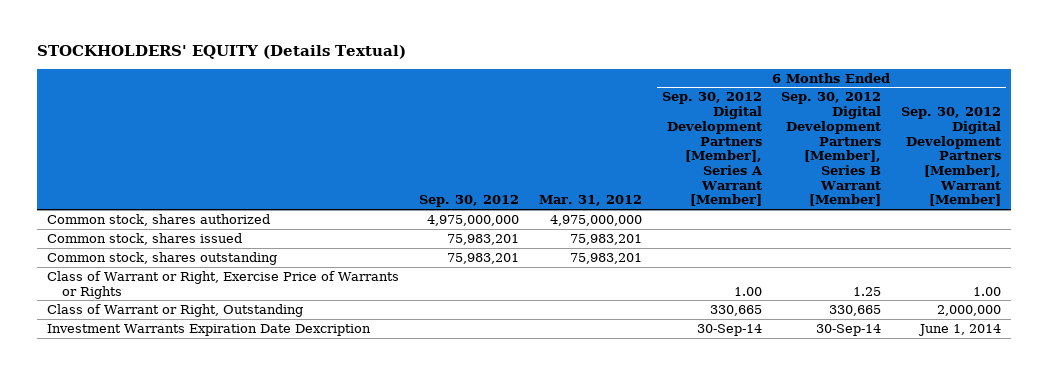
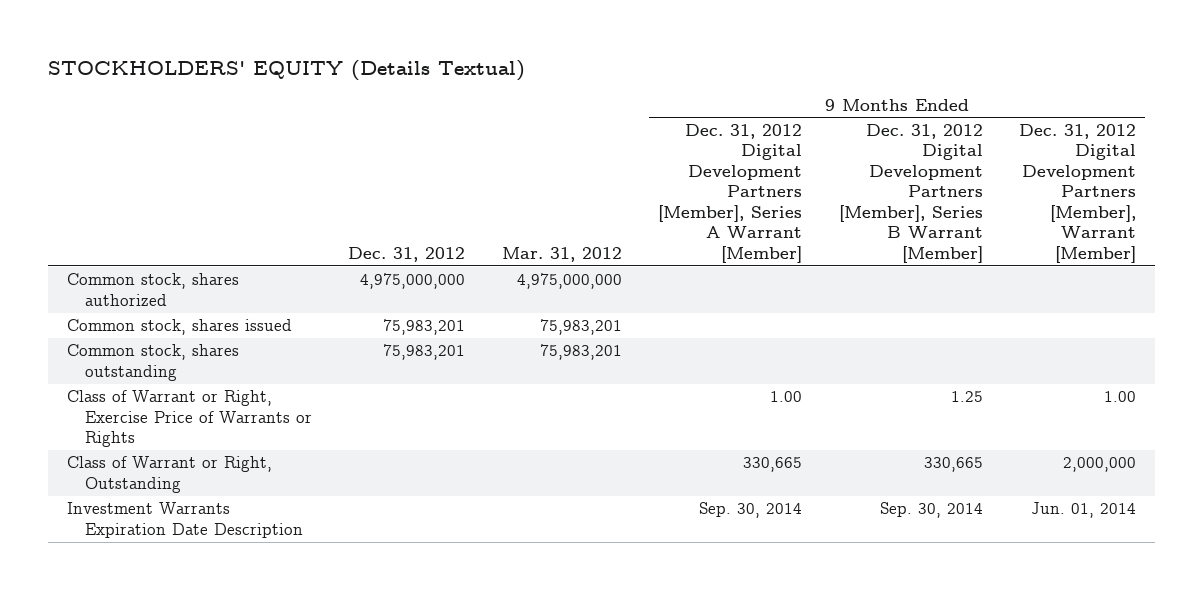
- | Sep. 30, 2012 | Mar. 31, 2012 | 6 Months Ended Sep. 30, 2012 Digital Development Partners [Member], Series A Warrant [Member] | 6 Months Ended Sep. 30, 2012 Digital Development Partners [Member], Series B Warrant [Member] | 6 Months Ended Sep. 30, 2012 Digital Development Partners [Member], Warrant [Member]
+ | Dec. 31, 2012 | Mar. 31, 2012 | 9 Months Ended Dec. 31, 2012 Digital Development Partners [Member], Series A Warrant [Member] | 9 Months Ended Dec. 31, 2012 Digital Development Partners [Member], Series B Warrant [Member] | 9 Months Ended Dec. 31, 2012 Digital Development Partners [Member], Warrant [Member]
- Investment Warrants Expiration Date Dexcription | | | 30-Sep-14 | 30-Sep-14 | June 1, 2014
+ Investment Warrants Expiration Date Description | | | Sep. 30, 2014 | Sep. 30, 2014 | Jun. 01, 2014

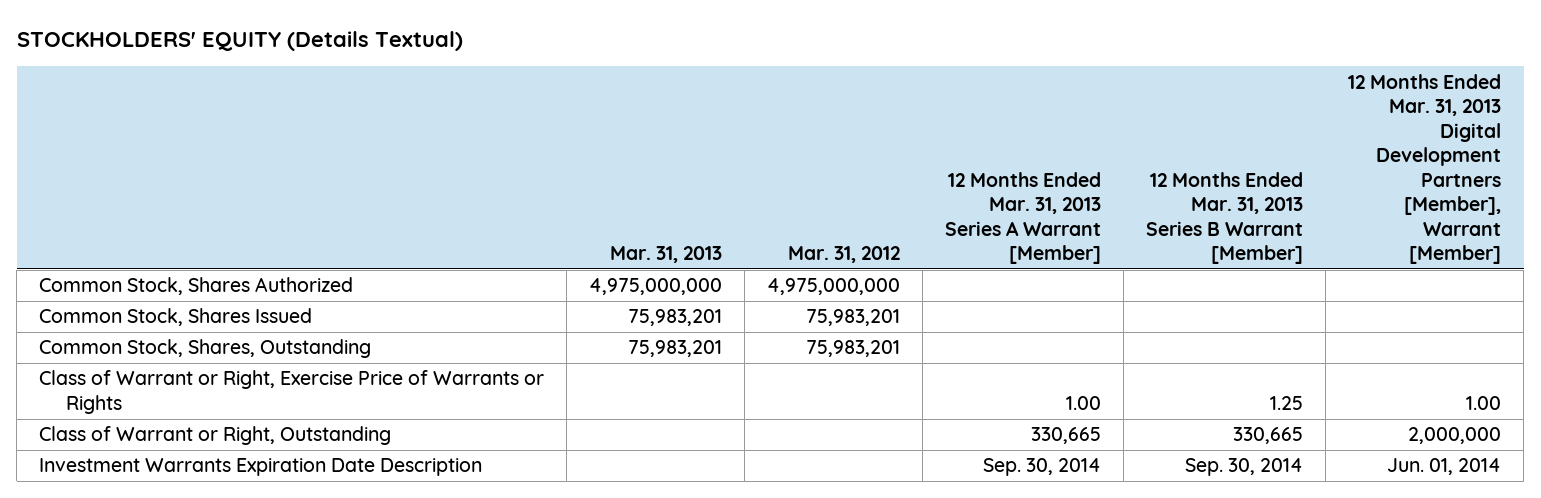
- | Dec. 31, 2012 | Mar. 31, 2012 | 9 Months Ended Dec. 31, 2012 Digital Development Partners [Member], Series A Warrant [Member] | 9 Months Ended Dec. 31, 2012 Digital Development Partners [Member], Series B Warrant [Member] | 9 Months Ended Dec. 31, 2012 Digital Development Partners [Member], Warrant [Member]
+ | Mar. 31, 2013 | Mar. 31, 2012 | 12 Months Ended Mar. 31, 2013 Series A Warrant [Member] | 12 Months Ended Mar. 31, 2013 Series B Warrant [Member] | 12 Months Ended Mar. 31, 2013 Digital Development Partners [Member], Warrant [Member]
- Common stock, shares authorized | 4,975,000,000 | 4,975,000,000 | | |
- Common stock, shares issued | 75,983,201 | 75,983,201 | | |
- Common stock, shares outstanding | 75,983,201 | 75,983,201 | | |
+ Common Stock, Shares Authorized | 4,975,000,000 | 4,975,000,000 | | |
+ Common Stock, Shares Issued | 75,983,201 | 75,983,201 | | |
+ Common Stock, Shares, Outstanding | 75,983,201 | 75,983,201 | | |

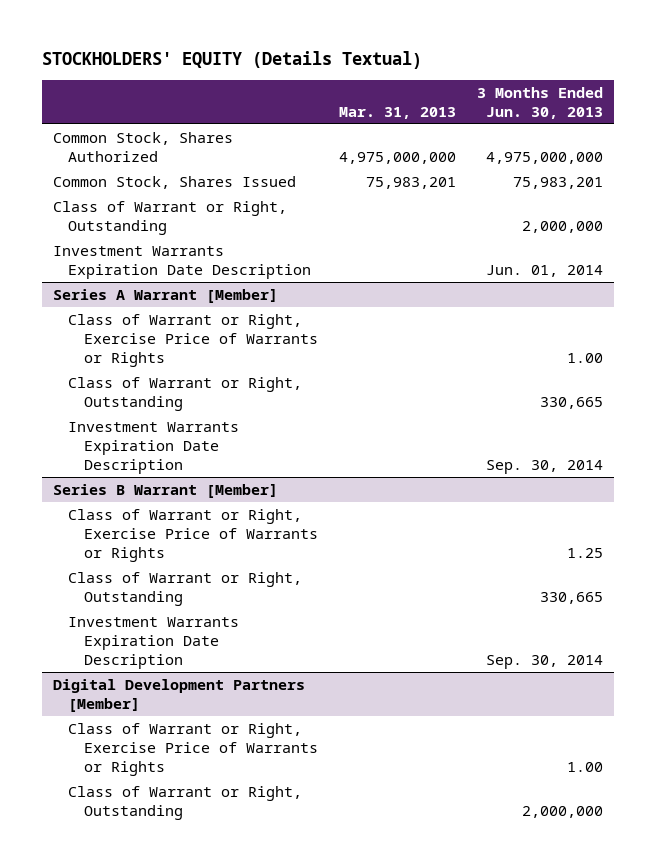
- | Mar. 31, 2013 | Mar. 31, 2012 | 12 Months Ended Mar. 31, 2013 Series A Warrant [Member] | 12 Months Ended Mar. 31, 2013 Series B Warrant [Member] | 12 Months Ended Mar. 31, 2013 Digital Development Partners [Member], Warrant [Member]
+ | Mar. 31, 2013 | 3 Months Ended Jun. 30, 2013
- Common Stock, Shares, Outstanding | 75,983,201 | 75,983,201 | | |
- Class of Warrant or Right, Exercise Price of Warrants or Rights | | | 1.00 | 1.25 | 1.00
+ Series A Warrant [Member]
+ Class of Warrant or Right, Exercise Price of Warrants or Rights | | 1.00
+ Class of Warrant or Right, Outstanding | | 330,665
+ Investment Warrants Expiration Date Description | | Sep. 30, 2014
+ Series B Warrant [Member]
+ Class of Warrant or Right, Exercise Price of Warrants or Rights | | 1.25
+ Class of Warrant or Right, Outstanding | | 330,665
+ Investment Warrants Expiration Date Description | | Sep. 30, 2014
+ Digital Development Partners [Member]
+ Class of Warrant or Right, Exercise Price of Warrants or Rights | | 1.00
+ Class of Warrant or Right, Outstanding | | 2,000,000

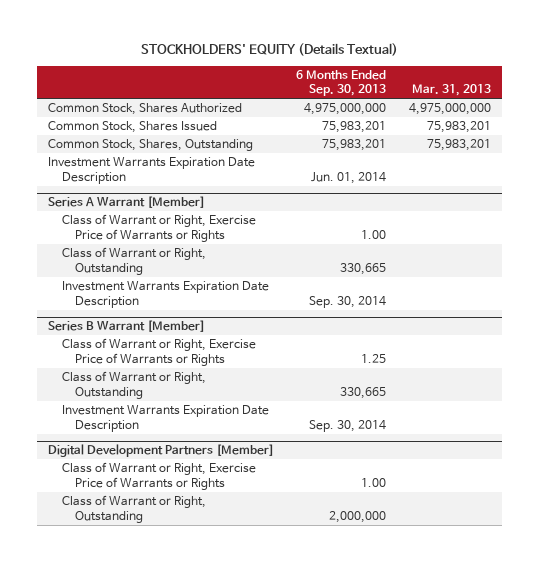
- | Mar. 31, 2013 | 3 Months Ended Jun. 30, 2013
+ | 6 Months Ended Sep. 30, 2013 | Mar. 31, 2013
- Class of Warrant or Right, Outstanding | | 2,000,000
+ Common Stock, Shares, Outstanding | 75,983,201 | 75,983,201

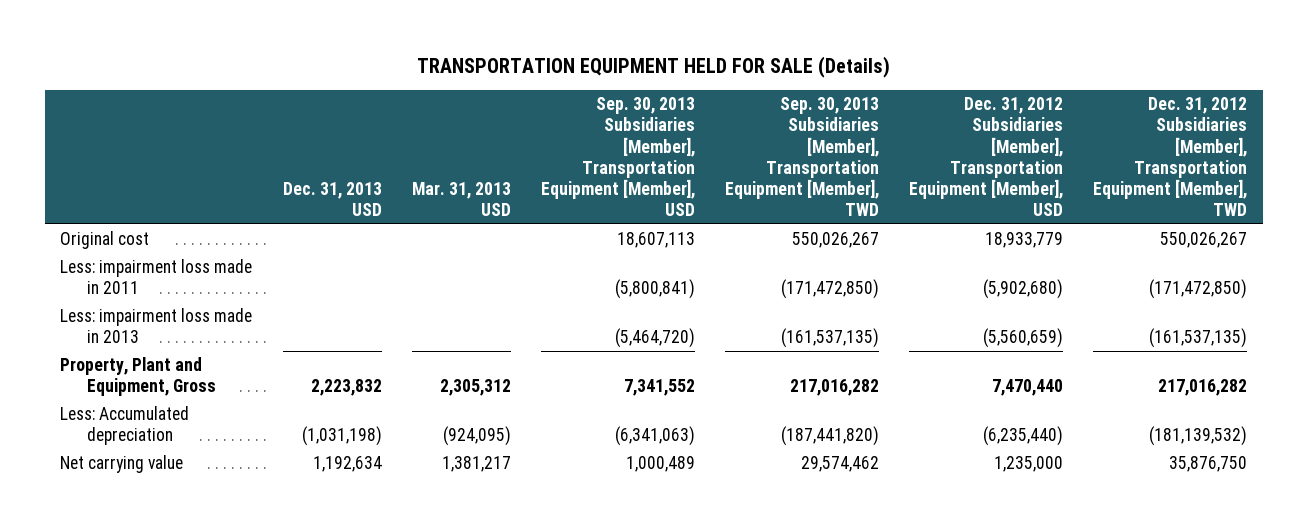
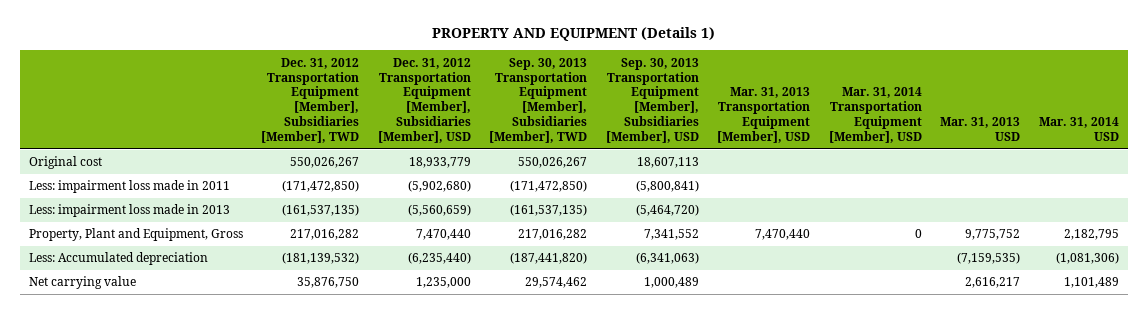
- TRANSPORTATION EQUIPMENT HELD FOR SALE (Details)
+ PROPERTY AND EQUIPMENT (Details 1)
- | Dec. 31, 2013 USD | Mar. 31, 2013 USD | Sep. 30, 2013 Subsidiaries [Member], Transportation Equipment [Member], USD | Sep. 30, 2013 Subsidiaries [Member], Transportation Equipment [Member], TWD | Dec. 31, 2012 Subsidiaries [Member], Transportation Equipment [Member], USD | Dec. 31, 2012 Subsidiaries [Member], Transportation Equipment [Member], TWD
+ | Dec. 31, 2012 Transportation Equipment [Member], Subsidiaries [Member], TWD | Dec. 31, 2012 Transportation Equipment [Member], Subsidiaries [Member], USD | Sep. 30, 2013 Transportation Equipment [Member], Subsidiaries [Member], TWD | Sep. 30, 2013 Transportation Equipment [Member], Subsidiaries [Member], USD | Mar. 31, 2013 Transportation Equipment [Member], USD | Mar. 31, 2014 Transportation Equipment [Member], USD | Mar. 31, 2013 USD | Mar. 31, 2014 USD
- Property, Plant and Equipment, Gross | 2,223,832 | 2,305,312 | 7,341,552 | 217,016,282 | 7,470,440 | 217,016,282
- Less: Accumulated depreciation | (1,031,198) | (924,095) | (6,341,063) | (187,441,820) | (6,235,440) | (181,139,532)
- Net carrying value | 1,192,634 | 1,381,217 | 1,000,489 | 29,574,462 | 1,235,000 | 35,876,750
+ Property, Plant and Equipment, Gross | 217,016,282 | 7,470,440 | 217,016,282 | 7,341,552 | 7,470,440 | 0 | 9,775,752 | 2,182,795
+ Less: Accumulated depreciation | (181,139,532) | (6,235,440) | (187,441,820) | (6,341,063) | | | (7,159,535) | (1,081,306)
+ Net carrying value | 35,876,750 | 1,235,000 | 29,574,462 | 1,000,489 | | | 2,616,217 | 1,101,489

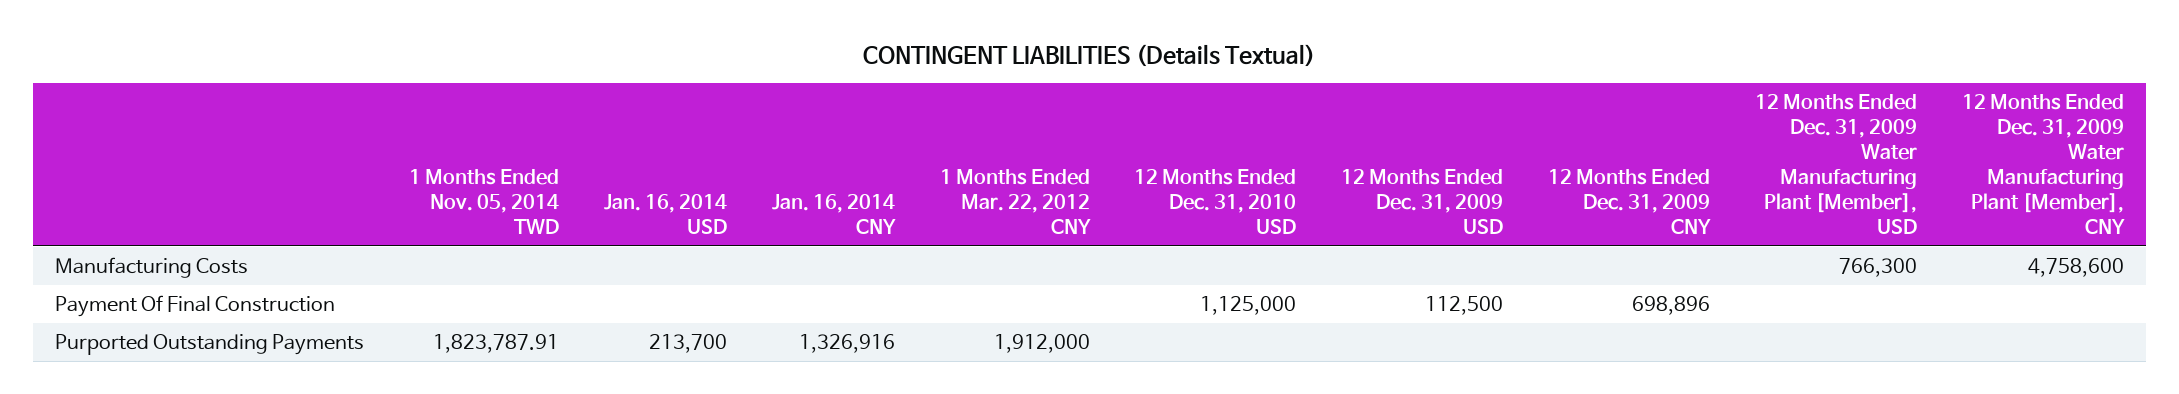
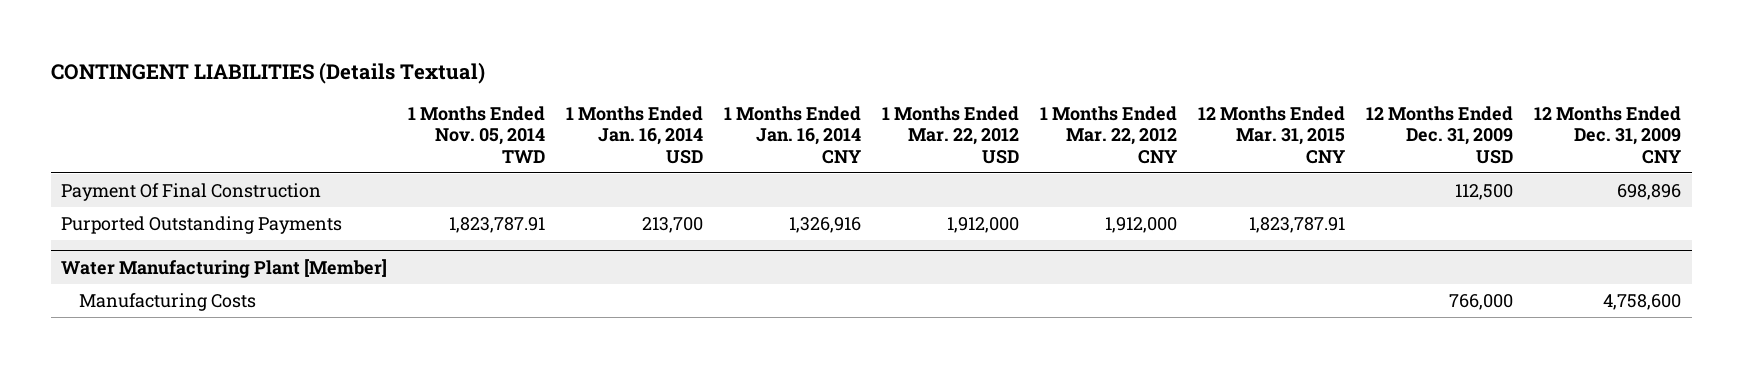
- | 1 Months Ended Nov. 05, 2014 TWD | Jan. 16, 2014 USD | Jan. 16, 2014 CNY | 1 Months Ended Mar. 22, 2012 CNY | 12 Months Ended Dec. 31, 2010 USD | 12 Months Ended Dec. 31, 2009 USD | 12 Months Ended Dec. 31, 2009 CNY | 12 Months Ended Dec. 31, 2009 Water Manufacturing Plant [Member], USD | 12 Months Ended Dec. 31, 2009 Water Manufacturing Plant [Member], CNY
+ | 1 Months Ended Nov. 05, 2014 TWD | 1 Months Ended Jan. 16, 2014 USD | 1 Months Ended Jan. 16, 2014 CNY | 1 Months Ended Mar. 22, 2012 USD | 1 Months Ended Mar. 22, 2012 CNY | 12 Months Ended Mar. 31, 2015 CNY | 12 Months Ended Dec. 31, 2009 USD | 12 Months Ended Dec. 31, 2009 CNY
- Manufacturing Costs | | | | | | | | 766,300 | 4,758,600
+ Water Manufacturing Plant [Member]
+ Manufacturing Costs | | | | | | | 766,000 | 4,758,600

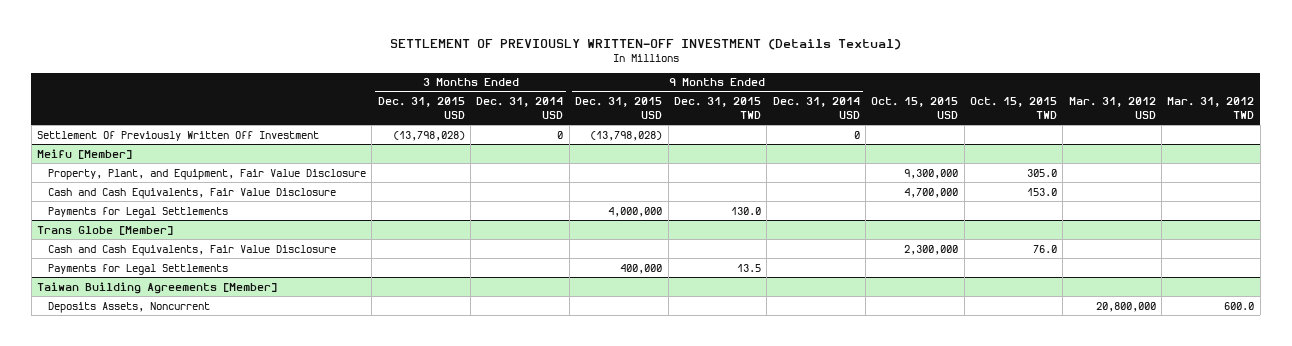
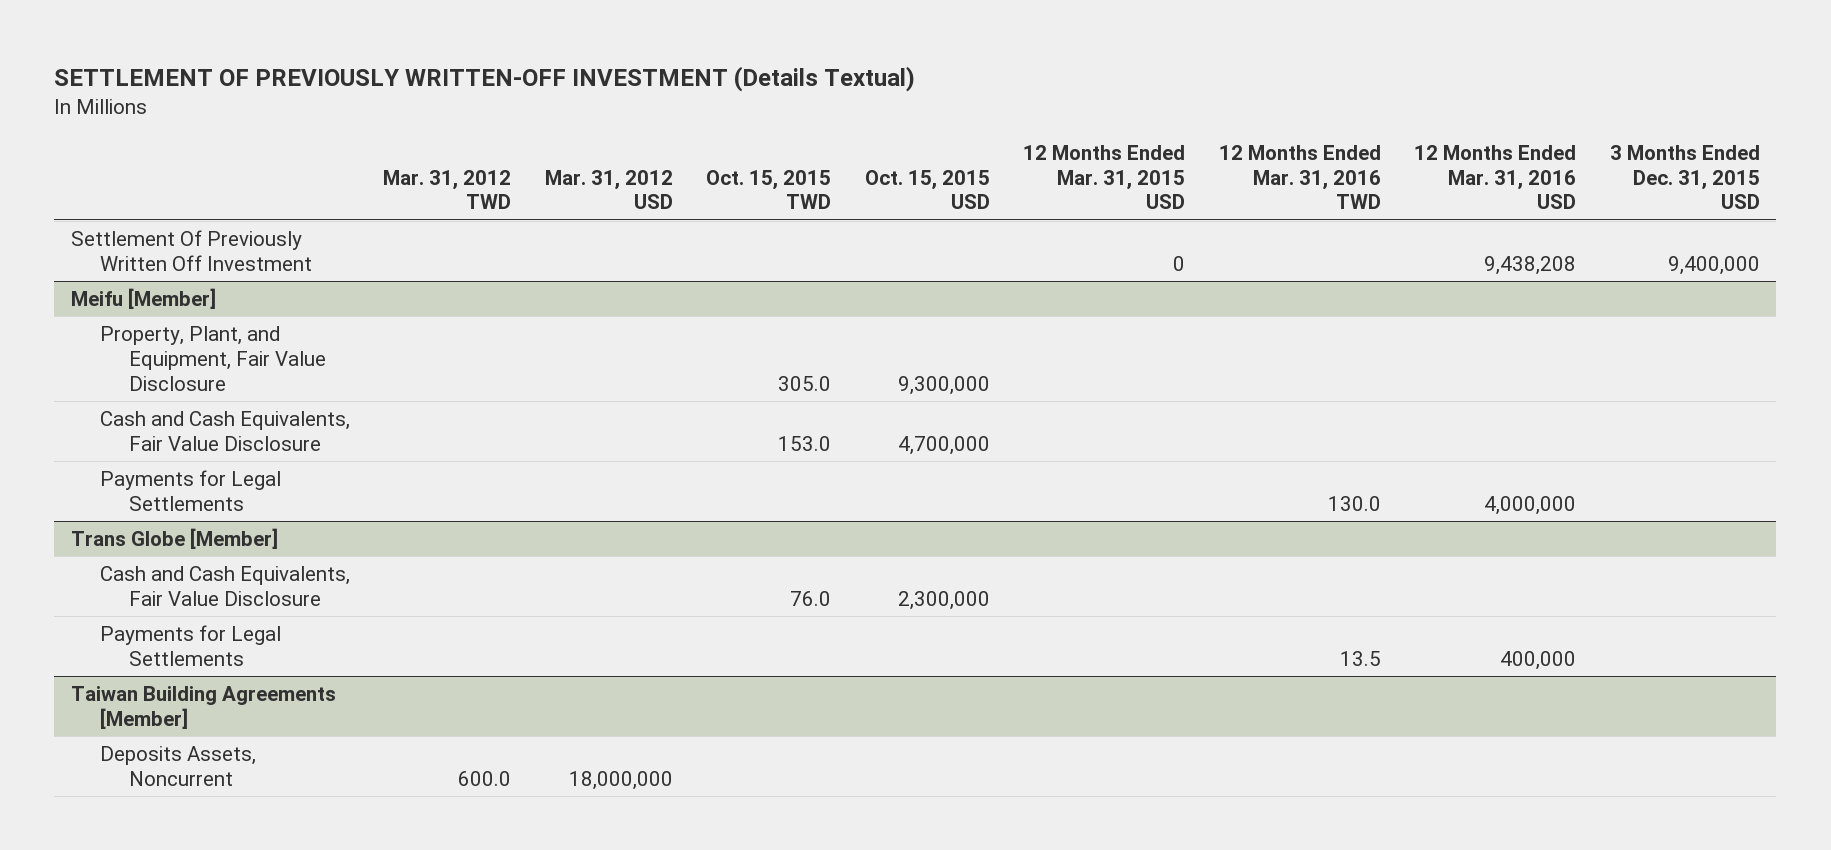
- | 3 Months Ended Dec. 31, 2015 USD | 3 Months Ended Dec. 31, 2014 USD | 9 Months Ended Dec. 31, 2015 USD | 9 Months Ended Dec. 31, 2015 TWD | 9 Months Ended Dec. 31, 2014 USD | Oct. 15, 2015 USD | Oct. 15, 2015 TWD | Mar. 31, 2012 USD | Mar. 31, 2012 TWD
+ | Mar. 31, 2012 TWD | Mar. 31, 2012 USD | Oct. 15, 2015 TWD | Oct. 15, 2015 USD | 12 Months Ended Mar. 31, 2015 USD | 12 Months Ended Mar. 31, 2016 TWD | 12 Months Ended Mar. 31, 2016 USD | 3 Months Ended Dec. 31, 2015 USD
- Settlement Of Previously Written Off Investment | (13,798,028) | 0 | (13,798,028) | | 0 | | | |
+ Settlement Of Previously Written Off Investment | | | | | 0 | | 9,438,208 | 9,400,000
@ Taiwan Building Agreements [Member]
- Deposits Assets, Noncurrent | | | | | | | | 20,800,000 | 600.0
+ Deposits Assets, Noncurrent | 600.0 | 18,000,000 | | | | | |

